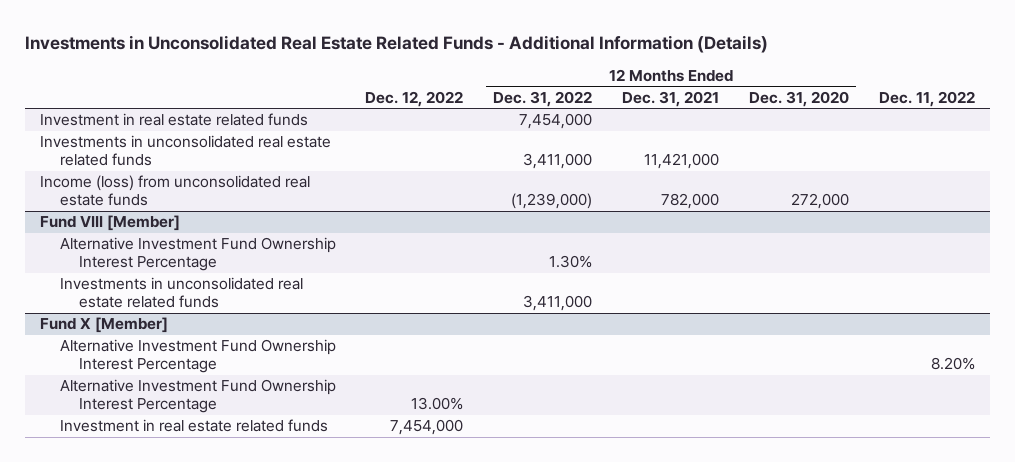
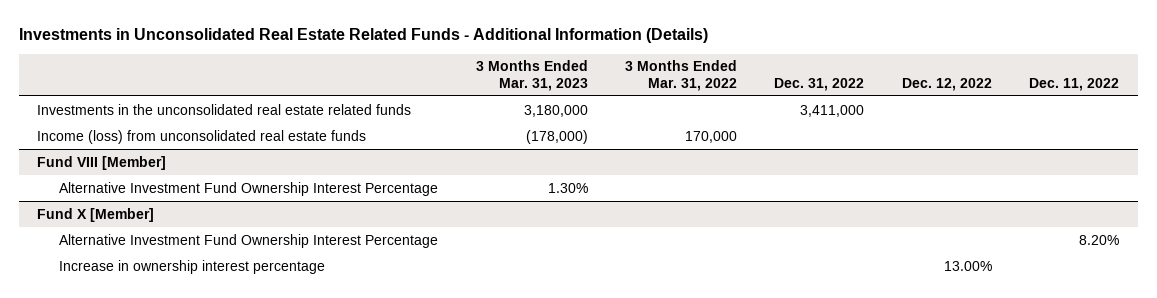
- | Dec. 12, 2022 | 12 Months Ended Dec. 31, 2022 | 12 Months Ended Dec. 31, 2021 | 12 Months Ended Dec. 31, 2020 | Dec. 11, 2022
+ | 3 Months Ended Mar. 31, 2023 | 3 Months Ended Mar. 31, 2022 | Dec. 31, 2022 | Dec. 12, 2022 | Dec. 11, 2022
- Investment in real estate related funds | | 7,454,000 | | |
- Investments in unconsolidated real estate related funds | | 3,411,000 | 11,421,000 | |
+ Investments in the unconsolidated real estate related funds | 3,180,000 | | 3,411,000 | |
@ Fund VIII [Member]
- Investments in unconsolidated real estate related funds | | 3,411,000 | | |
@ Fund X [Member]
- Alternative Investment Fund Ownership Interest Percentage | 13.00% | | | |
- Investment in real estate related funds | 7,454,000 | | | |
+ Increase in ownership interest percentage | | | | 13.00% |

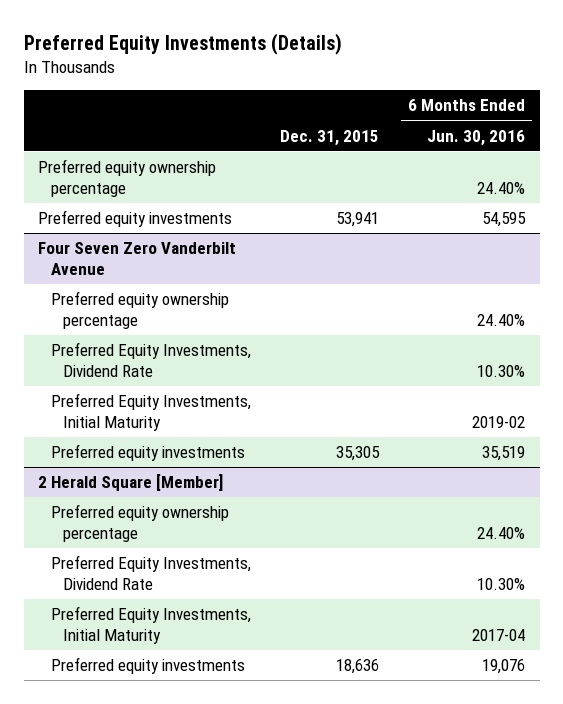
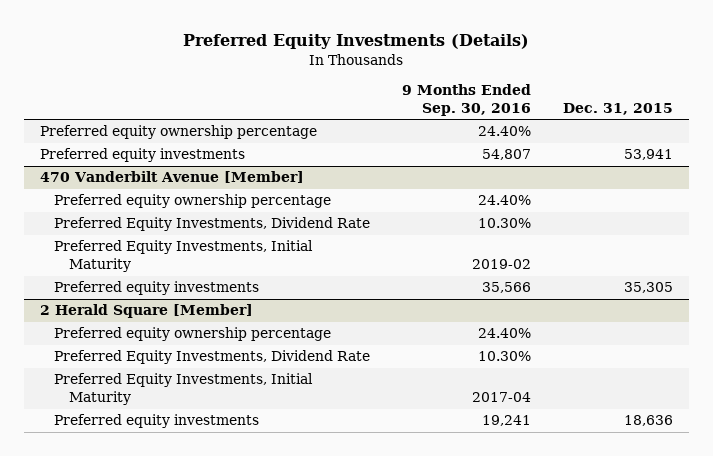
- | Dec. 31, 2015 | 6 Months Ended Jun. 30, 2016
+ | 9 Months Ended Sep. 30, 2016 | Dec. 31, 2015
- Four Seven Zero Vanderbilt Avenue
+ 470 Vanderbilt Avenue [Member]

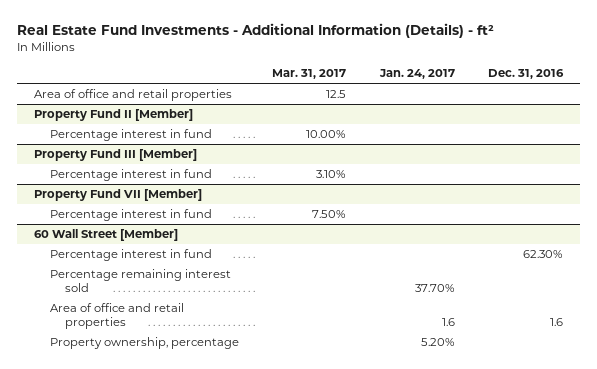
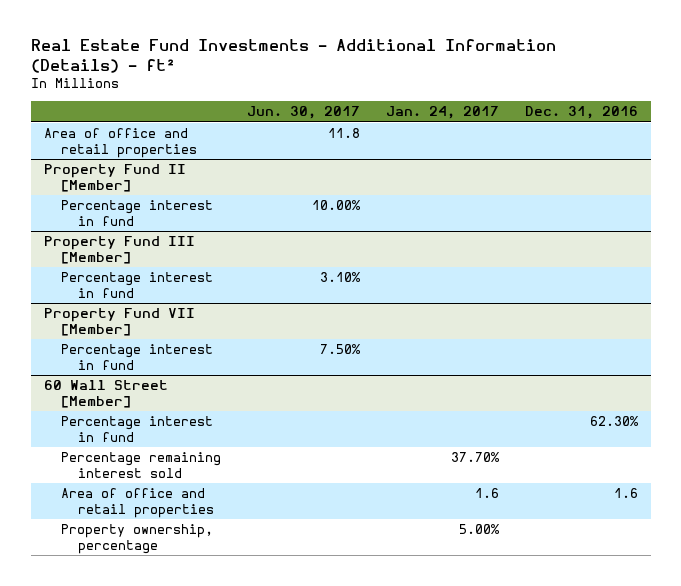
- | Mar. 31, 2017 | Jan. 24, 2017 | Dec. 31, 2016
+ | Jun. 30, 2017 | Jan. 24, 2017 | Dec. 31, 2016
@ 60 Wall Street [Member]
- Property ownership, percentage | | 5.20% |
+ Property ownership, percentage | | 5.00% |

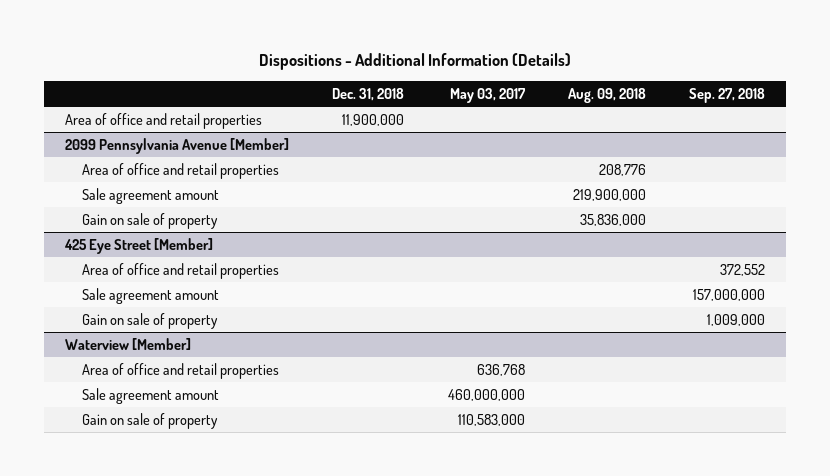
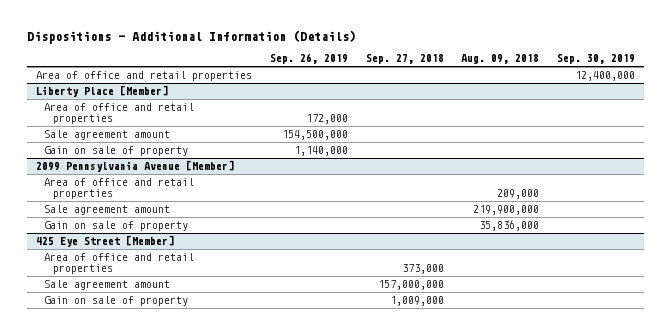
- | Dec. 31, 2018 | May 03, 2017 | Aug. 09, 2018 | Sep. 27, 2018
+ | Sep. 26, 2019 | Sep. 27, 2018 | Aug. 09, 2018 | Sep. 30, 2019
+ Liberty Place [Member]
+ Area of office and retail properties | 172,000 | | |
+ Sale agreement amount | 154,500,000 | | |
+ Gain on sale of property | 1,140,000 | | |
@ 2099 Pennsylvania Avenue [Member]
- Area of office and retail properties | | | 208,776 |
+ Area of office and retail properties | | | 209,000 |
@ 425 Eye Street [Member]
- Area of office and retail properties | | | | 372,552
+ Area of office and retail properties | | 373,000 | |
- Waterview [Member]
- Area of office and retail properties | | 636,768 | |
- Sale agreement amount | | 460,000,000 | |
- Gain on sale of property | | 110,583,000 | |

